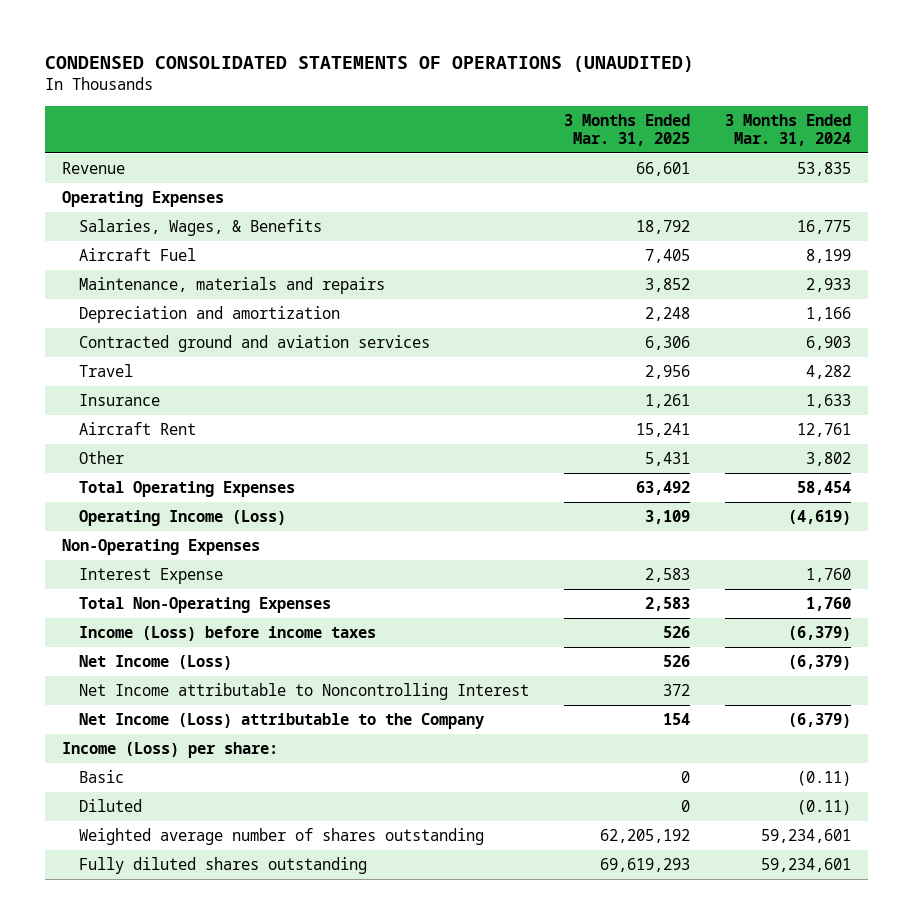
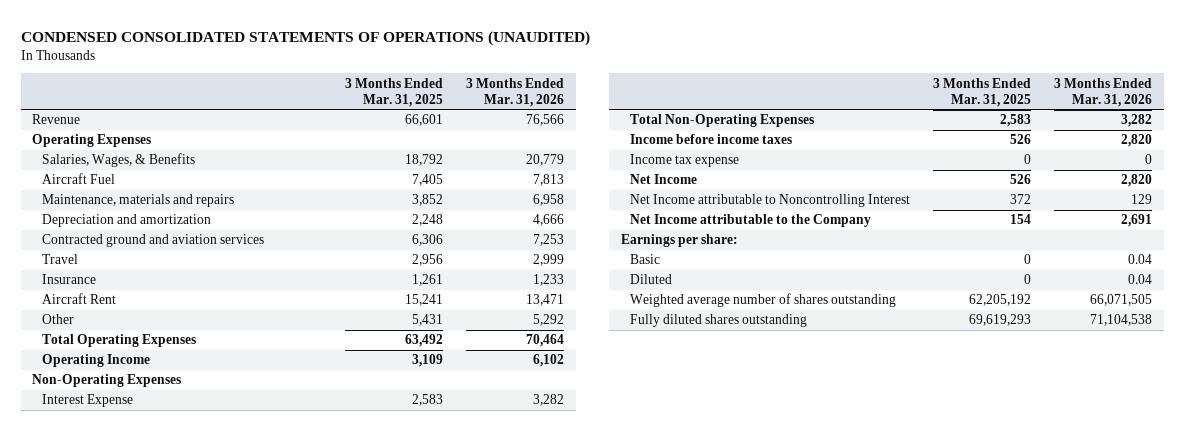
- | 3 Months Ended Mar. 31, 2025 | 3 Months Ended Mar. 31, 2024
+ | 3 Months Ended Mar. 31, 2025 | 3 Months Ended Mar. 31, 2026
- Operating Income (Loss) | 3,109 | (4,619)
+ Operating Income | 3,109 | 6,102
- Income (Loss) before income taxes | 526 | (6,379)
- Net Income (Loss) | 526 | (6,379)
+ Income before income taxes | 526 | 2,820
+ Income tax expense | 0 | 0
+ Net Income | 526 | 2,820
- Net Income (Loss) attributable to the Company | 154 | (6,379)
- Income (Loss) per share:
+ Net Income attributable to the Company | 154 | 2,691
+ Earnings per share:

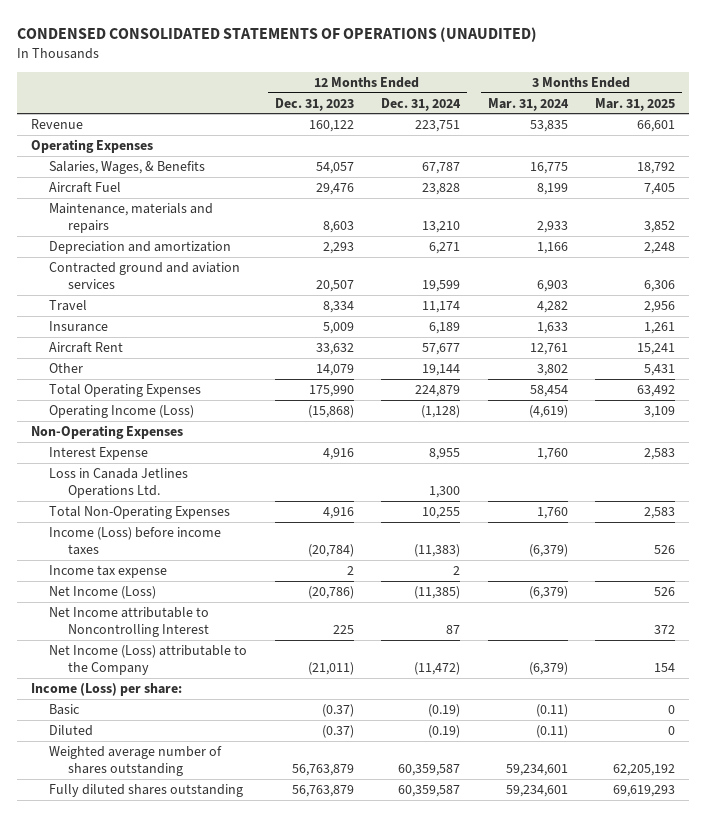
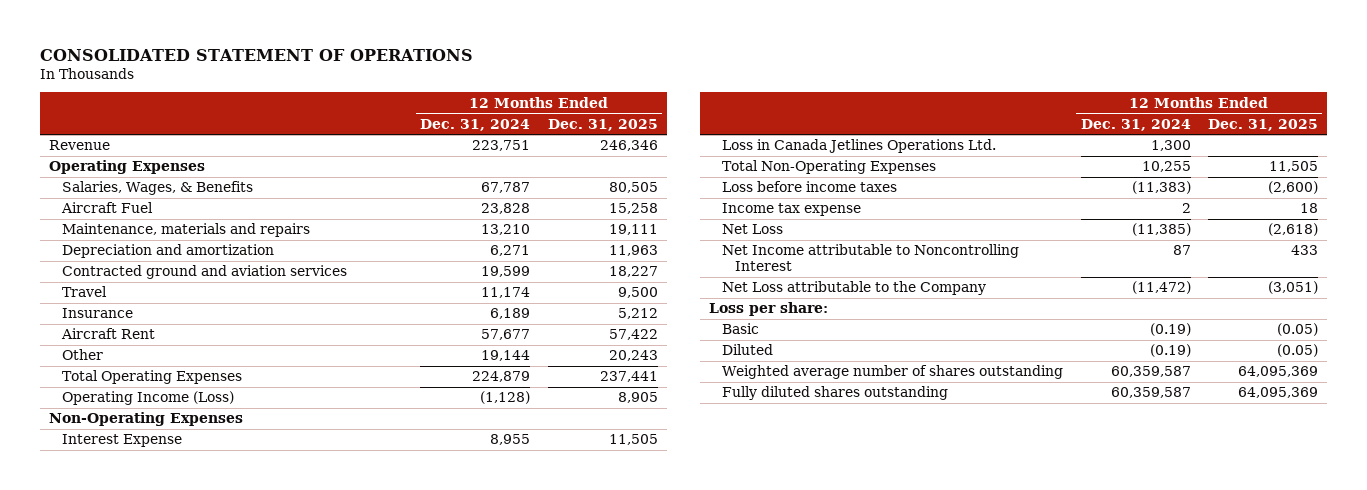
- CONDENSED CONSOLIDATED STATEMENTS OF OPERATIONS (UNAUDITED)
+ CONSOLIDATED STATEMENT OF OPERATIONS
- | 12 Months Ended Dec. 31, 2023 | 12 Months Ended Dec. 31, 2024 | 3 Months Ended Mar. 31, 2024 | 3 Months Ended Mar. 31, 2025
+ | 12 Months Ended Dec. 31, 2024 | 12 Months Ended Dec. 31, 2025
- Income (Loss) before income taxes | (20,784) | (11,383) | (6,379) | 526
+ Loss before income taxes | (11,383) | (2,600)
- Net Income (Loss) | (20,786) | (11,385) | (6,379) | 526
+ Net Loss | (11,385) | (2,618)
- Net Income (Loss) attributable to the Company | (21,011) | (11,472) | (6,379) | 154
- Income (Loss) per share:
+ Net Loss attributable to the Company | (11,472) | (3,051)
+ Loss per share:

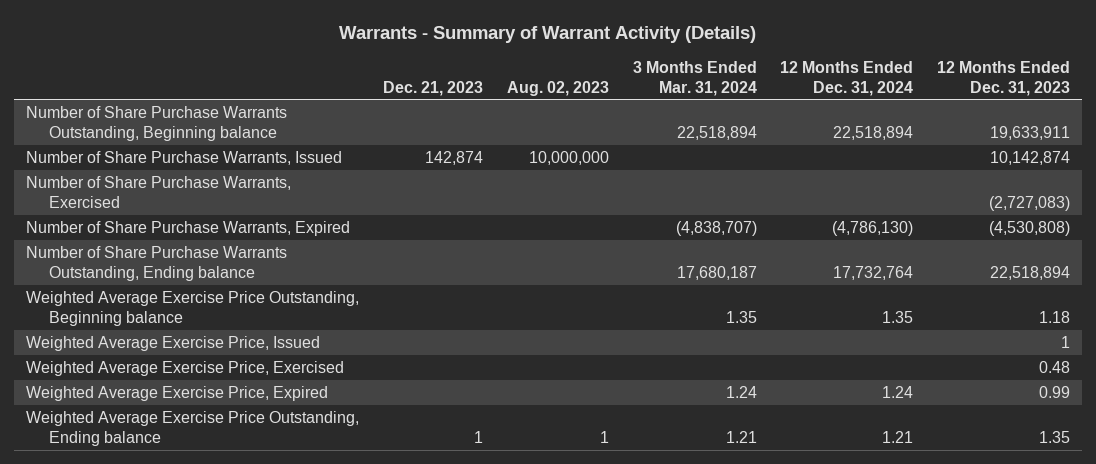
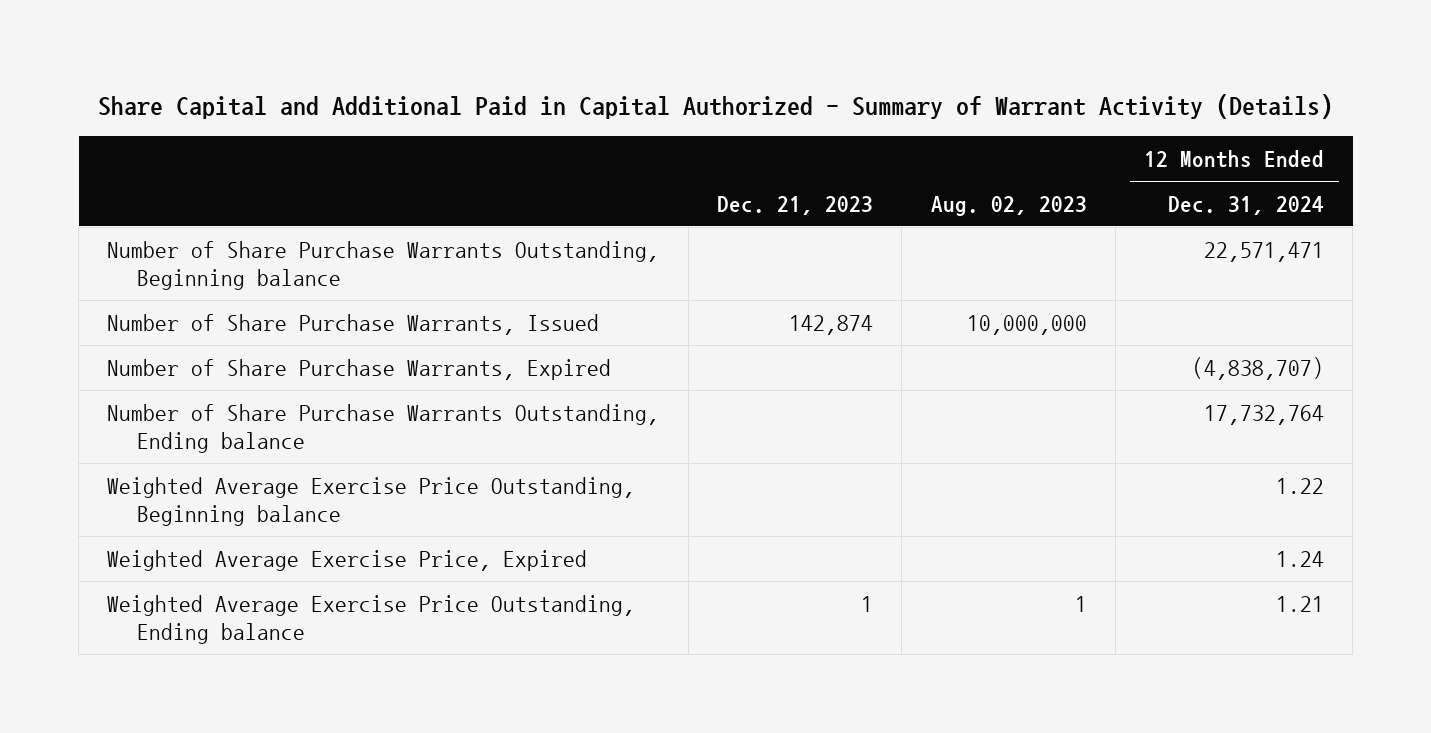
- Warrants - Summary of Warrant Activity (Details)
+ Share Capital and Additional Paid in Capital Authorized - Summary of Warrant Activity (Details)
- | Dec. 21, 2023 | Aug. 02, 2023 | 3 Months Ended Mar. 31, 2024 | 12 Months Ended Dec. 31, 2024 | 12 Months Ended Dec. 31, 2023
+ | Dec. 21, 2023 | Aug. 02, 2023 | 12 Months Ended Dec. 31, 2024
- Number of Share Purchase Warrants Outstanding, Beginning balance | | | 22,518,894 | 22,518,894 | 19,633,911
+ Number of Share Purchase Warrants Outstanding, Beginning balance | | | 22,571,471
- Number of Share Purchase Warrants, Exercised | | | | | (2,727,083)
- Number of Share Purchase Warrants, Expired | | | (4,838,707) | (4,786,130) | (4,530,808)
+ Number of Share Purchase Warrants, Expired | | | (4,838,707)
- Weighted Average Exercise Price Outstanding, Beginning balance | | | 1.35 | 1.35 | 1.18
- Weighted Average Exercise Price, Issued | | | | | 1
- Weighted Average Exercise Price, Exercised | | | | | 0.48
+ Weighted Average Exercise Price Outstanding, Beginning balance | | | 1.22

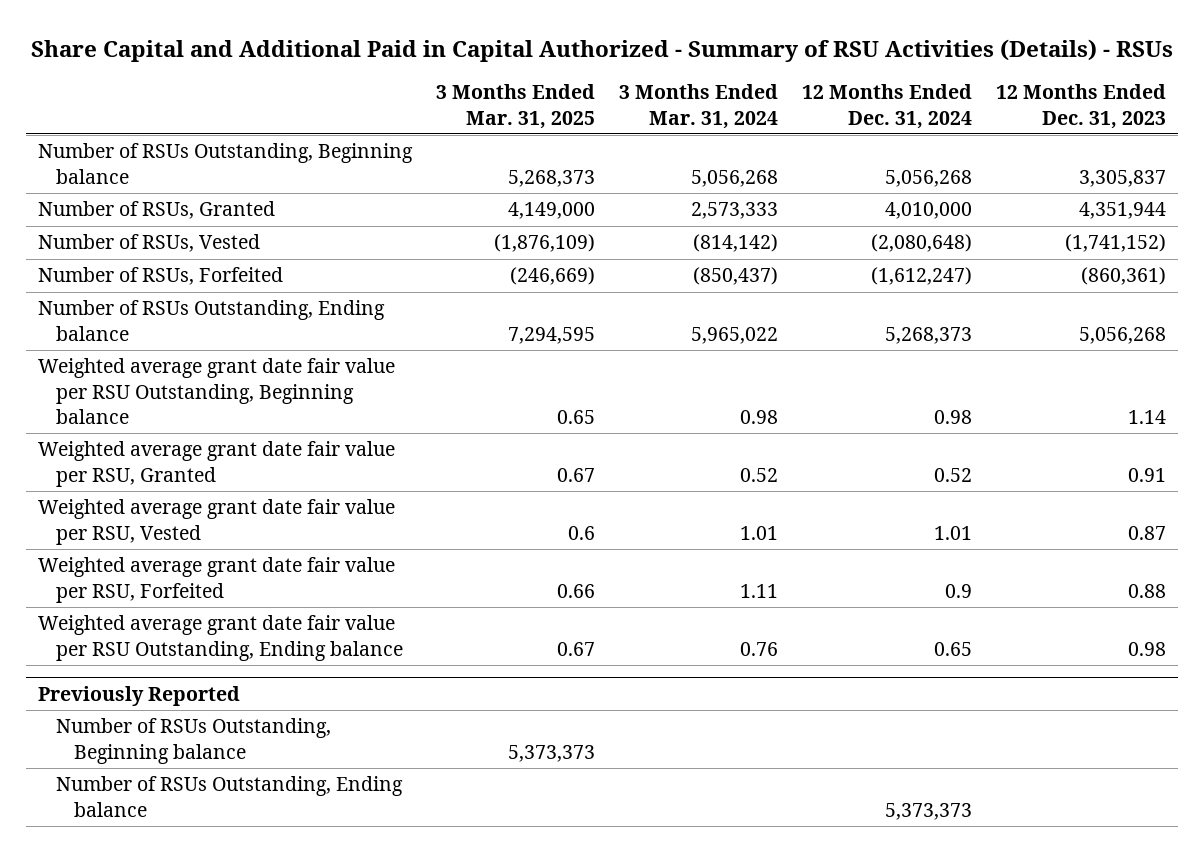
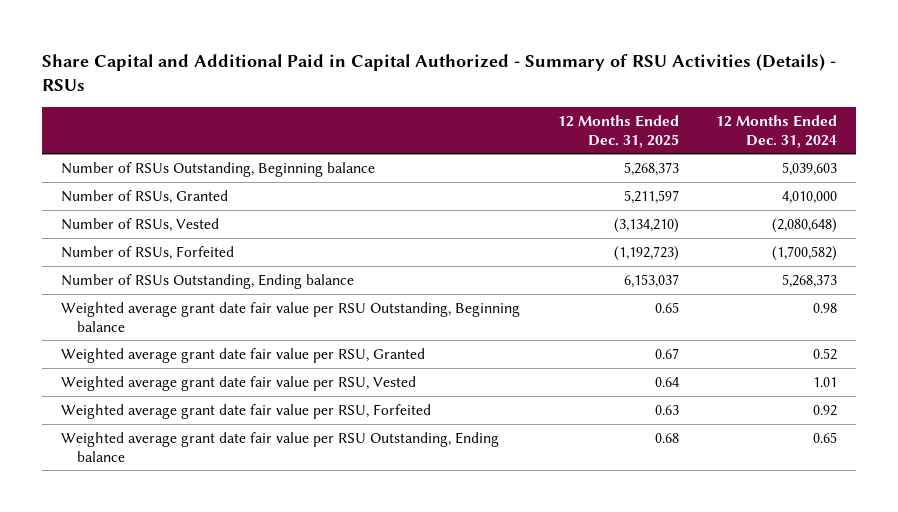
- | 3 Months Ended Mar. 31, 2025 | 3 Months Ended Mar. 31, 2024 | 12 Months Ended Dec. 31, 2024 | 12 Months Ended Dec. 31, 2023
+ | 12 Months Ended Dec. 31, 2025 | 12 Months Ended Dec. 31, 2024
- Number of RSUs Outstanding, Beginning balance | 5,268,373 | 5,056,268 | 5,056,268 | 3,305,837
+ Number of RSUs Outstanding, Beginning balance | 5,268,373 | 5,039,603
- Number of RSUs, Forfeited | (246,669) | (850,437) | (1,612,247) | (860,361)
+ Number of RSUs, Forfeited | (1,192,723) | (1,700,582)
- Weighted average grant date fair value per RSU, Forfeited | 0.66 | 1.11 | 0.9 | 0.88
+ Weighted average grant date fair value per RSU, Forfeited | 0.63 | 0.92
- Previously Reported
- Number of RSUs Outstanding, Beginning balance | 5,373,373 | | |
- Number of RSUs Outstanding, Ending balance | | | 5,373,373 |

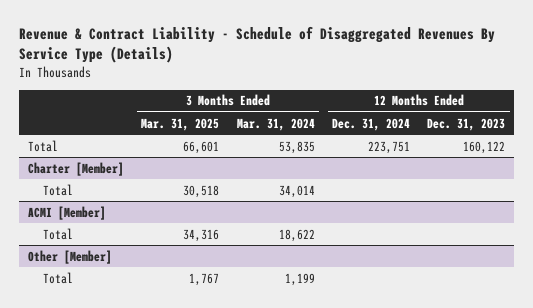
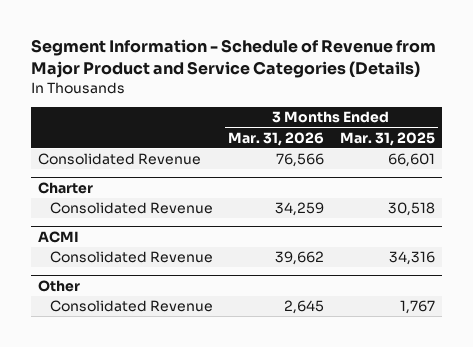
- Revenue & Contract Liability - Schedule of Disaggregated Revenues By Service Type (Details)
+ Segment Information - Schedule of Revenue from Major Product and Service Categories (Details)
- | 3 Months Ended Mar. 31, 2025 | 3 Months Ended Mar. 31, 2024 | 12 Months Ended Dec. 31, 2024 | 12 Months Ended Dec. 31, 2023
+ | 3 Months Ended Mar. 31, 2026 | 3 Months Ended Mar. 31, 2025
- Total | 66,601 | 53,835 | 223,751 | 160,122
- Charter [Member]
- Total | 30,518 | 34,014 | |
- ACMI [Member]
- Total | 34,316 | 18,622 | |
- Other [Member]
- Total | 1,767 | 1,199 | |
+ Consolidated Revenue | 76,566 | 66,601
+ Charter
+ Consolidated Revenue | 34,259 | 30,518
+ ACMI
+ Consolidated Revenue | 39,662 | 34,316
+ Other
+ Consolidated Revenue | 2,645 | 1,767

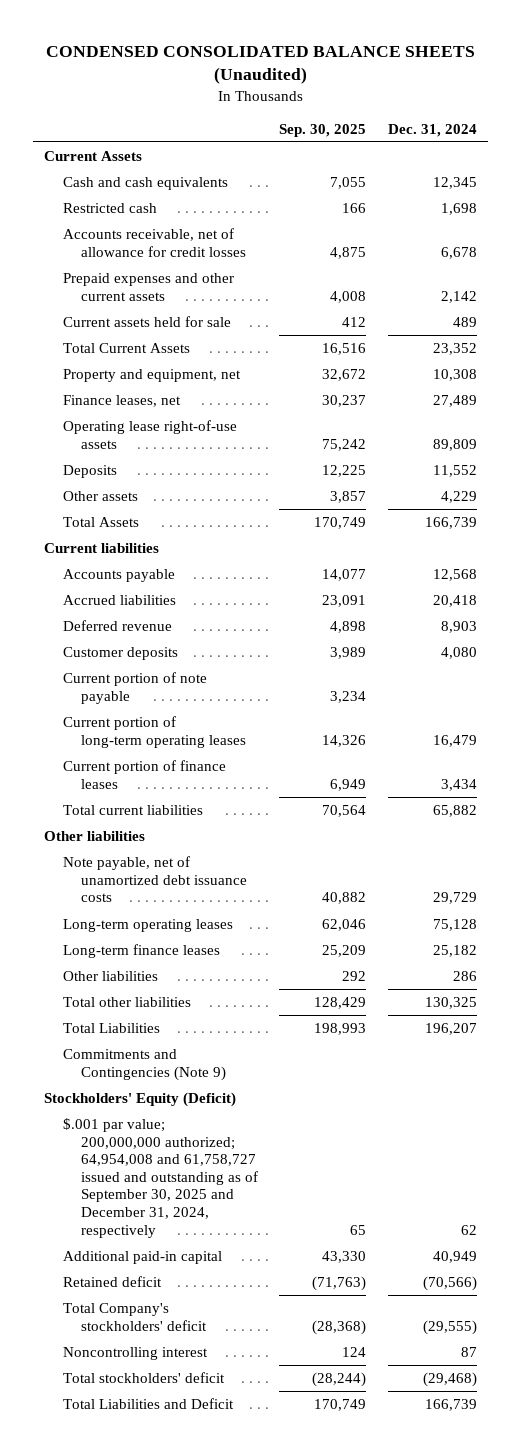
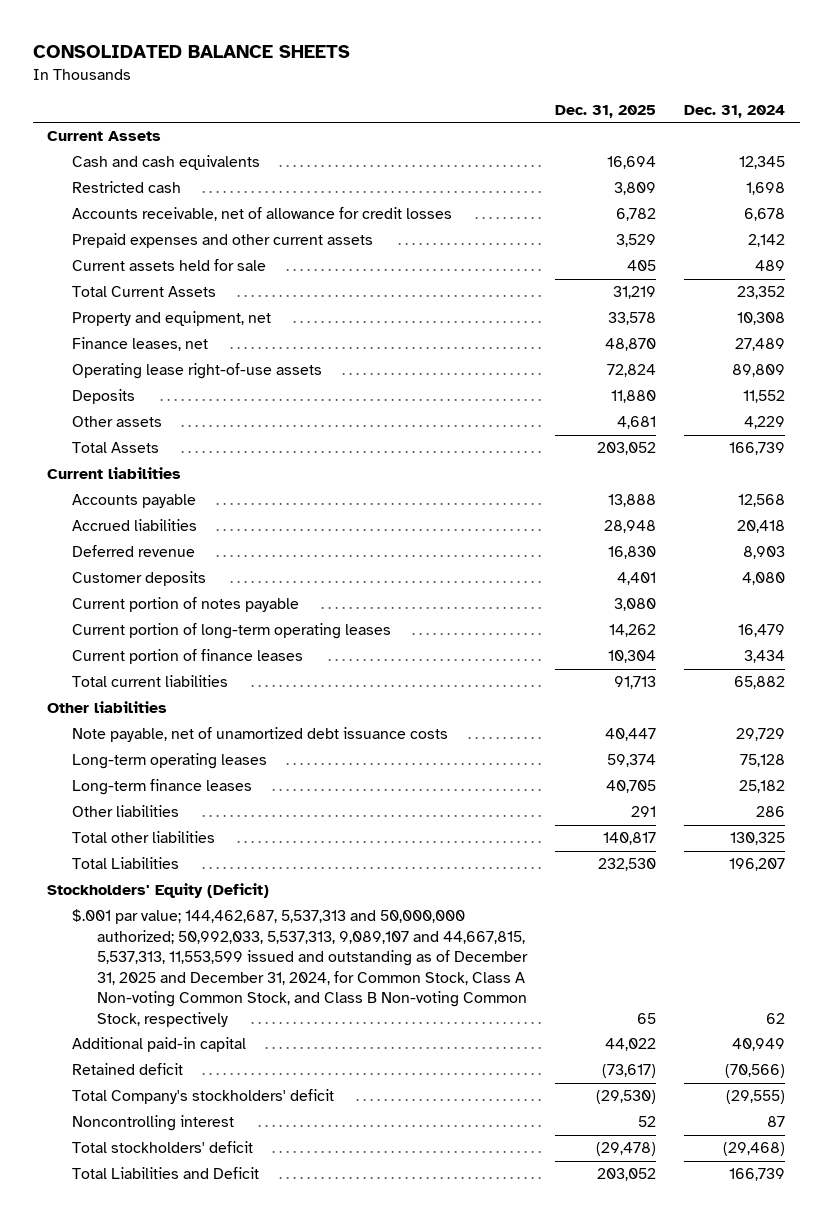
- CONDENSED CONSOLIDATED BALANCE SHEETS (Unaudited)
+ CONSOLIDATED BALANCE SHEETS
- | Sep. 30, 2025 | Dec. 31, 2024
+ | Dec. 31, 2025 | Dec. 31, 2024
- Current portion of note payable | 3,234 |
+ Current portion of notes payable | 3,080 |
- Commitments and Contingencies (Note 9)
- $.001 par value; 200,000,000 authorized; 64,954,008 and 61,758,727 issued and outstanding as of September 30, 2025 and December 31, 2024, respectively | 65 | 62
+ $.001 par value; 144,462,687, 5,537,313 and 50,000,000 authorized; 50,992,033, 5,537,313, 9,089,107 and 44,667,815, 5,537,313, 11,553,599 issued and outstanding as of December 31, 2025 and December 31, 2024, for Common Stock, Class A Non-voting Common Stock, and Class B Non-voting Common Stock, respectively | 65 | 62

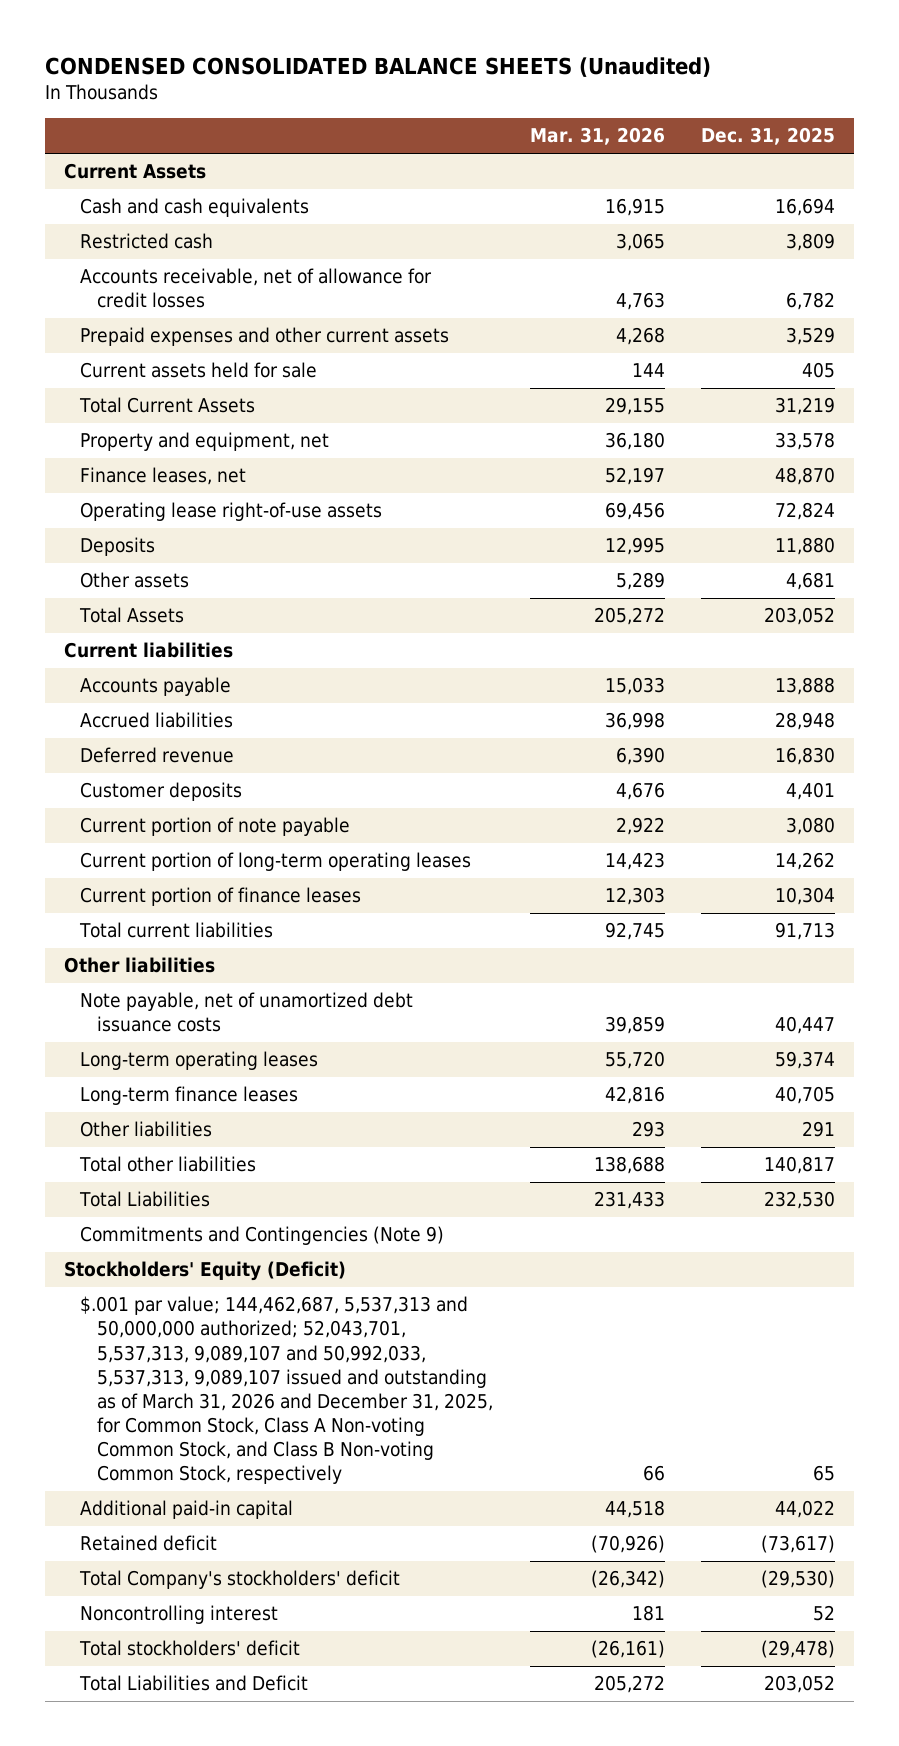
- CONSOLIDATED BALANCE SHEETS
+ CONDENSED CONSOLIDATED BALANCE SHEETS (Unaudited)
- | Dec. 31, 2025 | Dec. 31, 2024
+ | Mar. 31, 2026 | Dec. 31, 2025
- Current portion of notes payable | 3,080 |
+ Current portion of note payable | 2,922 | 3,080
+ Commitments and Contingencies (Note 9)
- $.001 par value; 144,462,687, 5,537,313 and 50,000,000 authorized; 50,992,033, 5,537,313, 9,089,107 and 44,667,815, 5,537,313, 11,553,599 issued and outstanding as of December 31, 2025 and December 31, 2024, for Common Stock, Class A Non-voting Common Stock, and Class B Non-voting Common Stock, respectively | 65 | 62
+ $.001 par value; 144,462,687, 5,537,313 and 50,000,000 authorized; 52,043,701, 5,537,313, 9,089,107 and 50,992,033, 5,537,313, 9,089,107 issued and outstanding as of March 31, 2026 and December 31, 2025, for Common Stock, Class A Non-voting Common Stock, and Class B Non-voting Common Stock, respectively | 66 | 65

